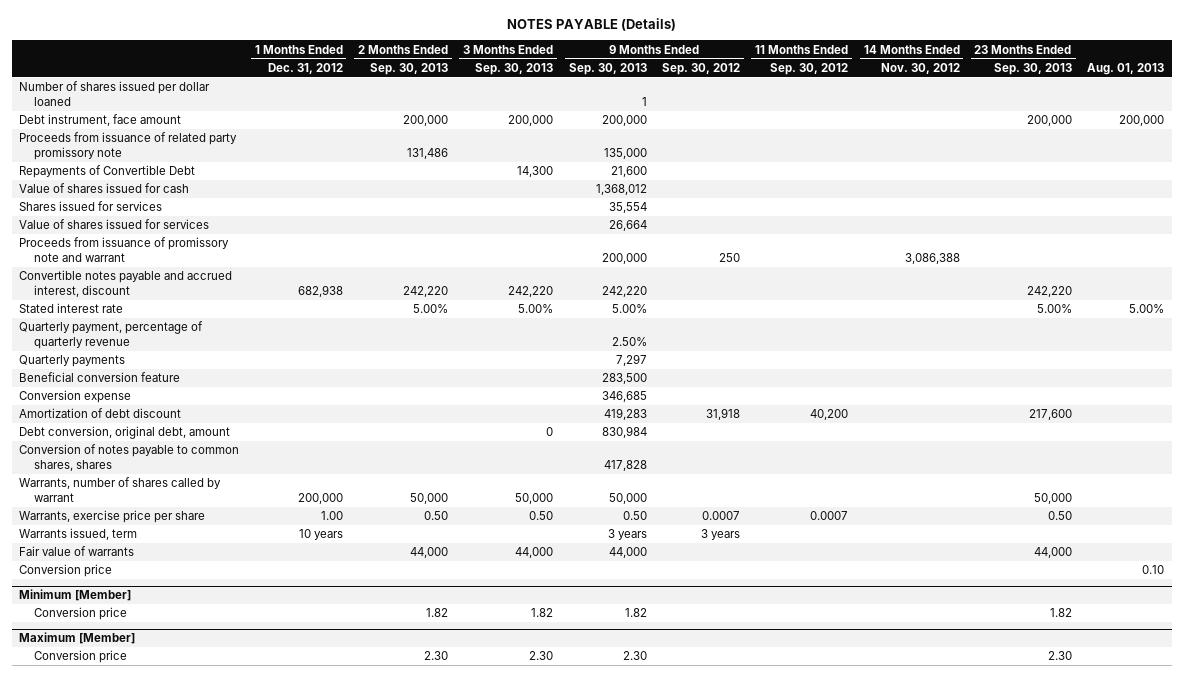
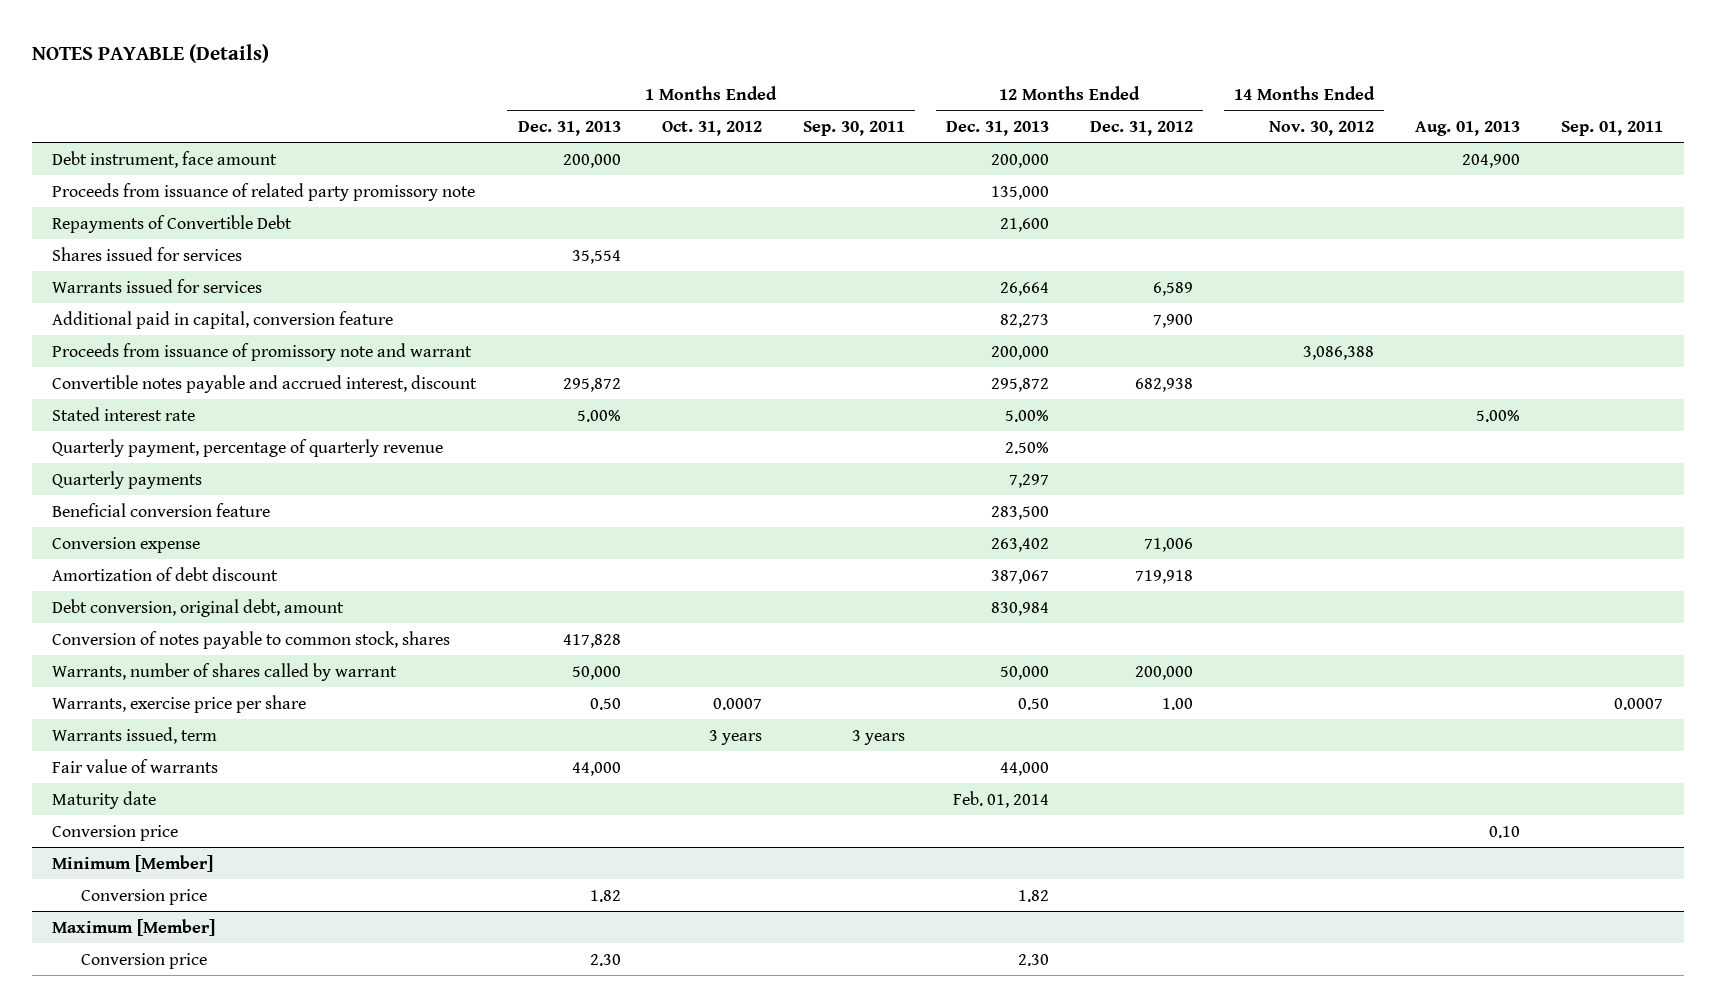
- | 1 Months Ended Dec. 31, 2012 | 2 Months Ended Sep. 30, 2013 | 3 Months Ended Sep. 30, 2013 | 9 Months Ended Sep. 30, 2013 | 9 Months Ended Sep. 30, 2012 | 11 Months Ended Sep. 30, 2012 | 14 Months Ended Nov. 30, 2012 | 23 Months Ended Sep. 30, 2013 | Aug. 01, 2013
+ | 1 Months Ended Dec. 31, 2013 | 1 Months Ended Oct. 31, 2012 | 1 Months Ended Sep. 30, 2011 | 12 Months Ended Dec. 31, 2013 | 12 Months Ended Dec. 31, 2012 | 14 Months Ended Nov. 30, 2012 | Aug. 01, 2013 | Sep. 01, 2011
- Number of shares issued per dollar loaned | | | | 1 | | | | |
- Debt instrument, face amount | | 200,000 | 200,000 | 200,000 | | | | 200,000 | 200,000
+ Debt instrument, face amount | 200,000 | | | 200,000 | | | 204,900 |
- Value of shares issued for cash | | | | 1,368,012 | | | | |
- Value of shares issued for services | | | | 26,664 | | | | |
+ Warrants issued for services | | | | 26,664 | 6,589 | | |
+ Additional paid in capital, conversion feature | | | | 82,273 | 7,900 | | |
- Conversion of notes payable to common shares, shares | | | | 417,828 | | | | |
+ Conversion of notes payable to common stock, shares | 417,828 | | | | | | |
+ Maturity date | | | | Feb. 01, 2014 | | | |

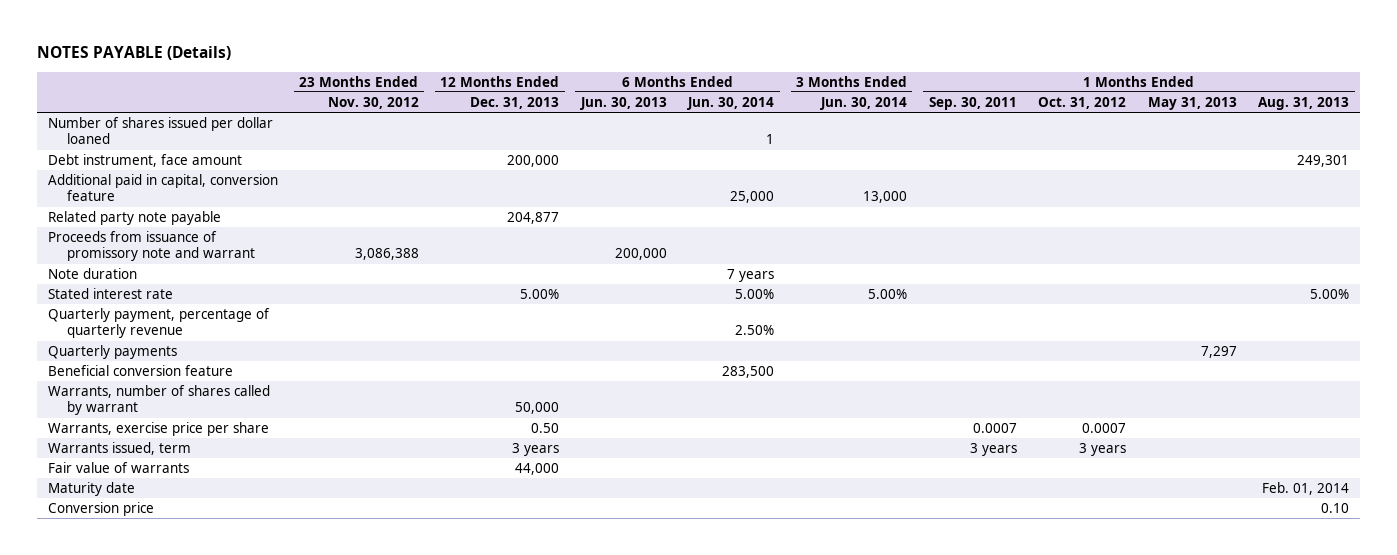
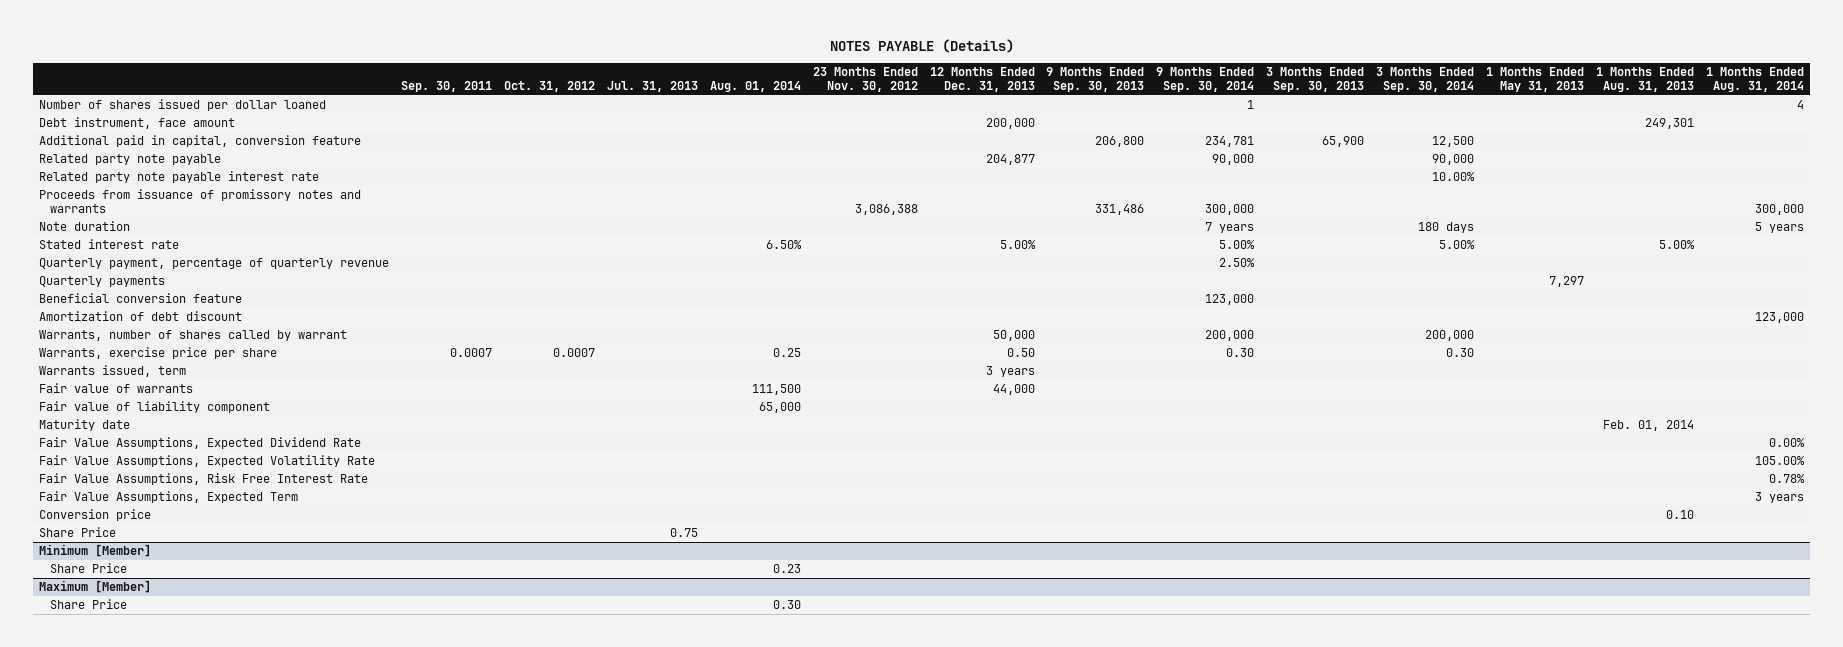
- | 23 Months Ended Nov. 30, 2012 | 12 Months Ended Dec. 31, 2013 | 6 Months Ended Jun. 30, 2013 | 6 Months Ended Jun. 30, 2014 | 3 Months Ended Jun. 30, 2014 | 1 Months Ended Sep. 30, 2011 | 1 Months Ended Oct. 31, 2012 | 1 Months Ended May 31, 2013 | 1 Months Ended Aug. 31, 2013
+ | Sep. 30, 2011 | Oct. 31, 2012 | Jul. 31, 2013 | Aug. 01, 2014 | 23 Months Ended Nov. 30, 2012 | 12 Months Ended Dec. 31, 2013 | 9 Months Ended Sep. 30, 2013 | 9 Months Ended Sep. 30, 2014 | 3 Months Ended Sep. 30, 2013 | 3 Months Ended Sep. 30, 2014 | 1 Months Ended May 31, 2013 | 1 Months Ended Aug. 31, 2013 | 1 Months Ended Aug. 31, 2014
- Proceeds from issuance of promissory note and warrant | 3,086,388 | | 200,000 | | | | | |
+ Related party note payable interest rate | | | | | | | | | | 10.00% | | |
+ Proceeds from issuance of promissory notes and warrants | | | | | 3,086,388 | | 331,486 | 300,000 | | | | | 300,000
+ Amortization of debt discount | | | | | | | | | | | | | 123,000
+ Fair value of liability component | | | | 65,000 | | | | | | | | |
+ Fair Value Assumptions, Expected Dividend Rate | | | | | | | | | | | | | 0.00%
+ Fair Value Assumptions, Expected Volatility Rate | | | | | | | | | | | | | 105.00%
+ Fair Value Assumptions, Risk Free Interest Rate | | | | | | | | | | | | | 0.78%
+ Fair Value Assumptions, Expected Term | | | | | | | | | | | | | 3 years
+ Share Price | | | 0.75 | | | | | | | | | |
+ Minimum [Member]
+ Share Price | | | | 0.23 | | | | | | | | |
+ Maximum [Member]
+ Share Price | | | | 0.30 | | | | | | | | |

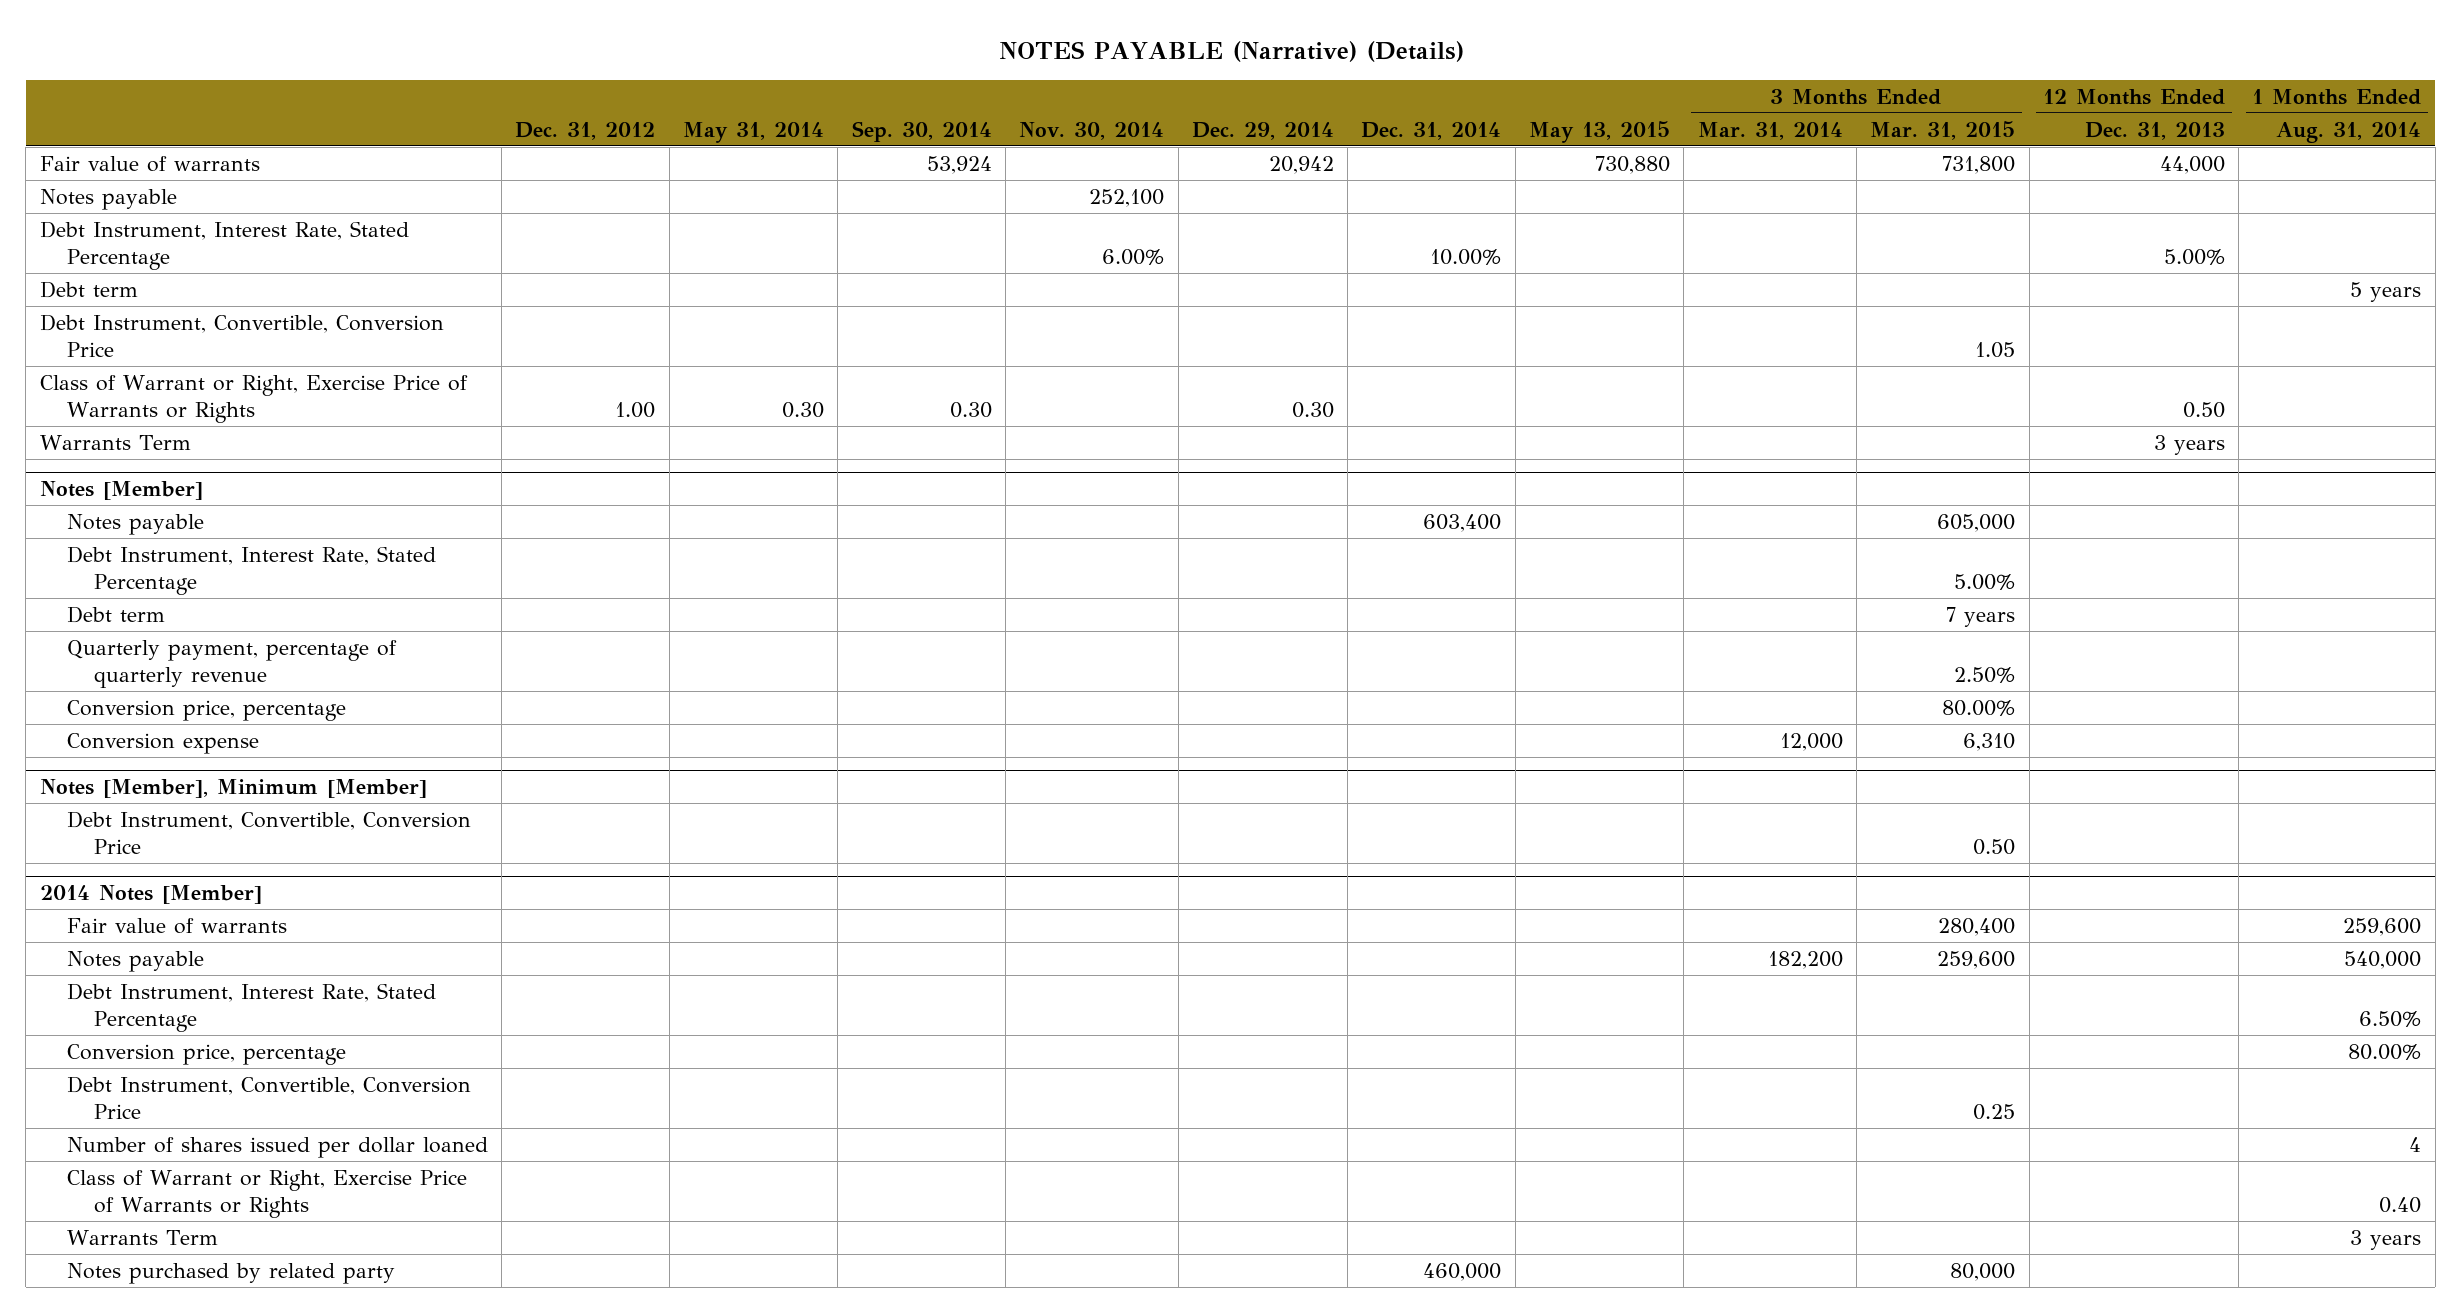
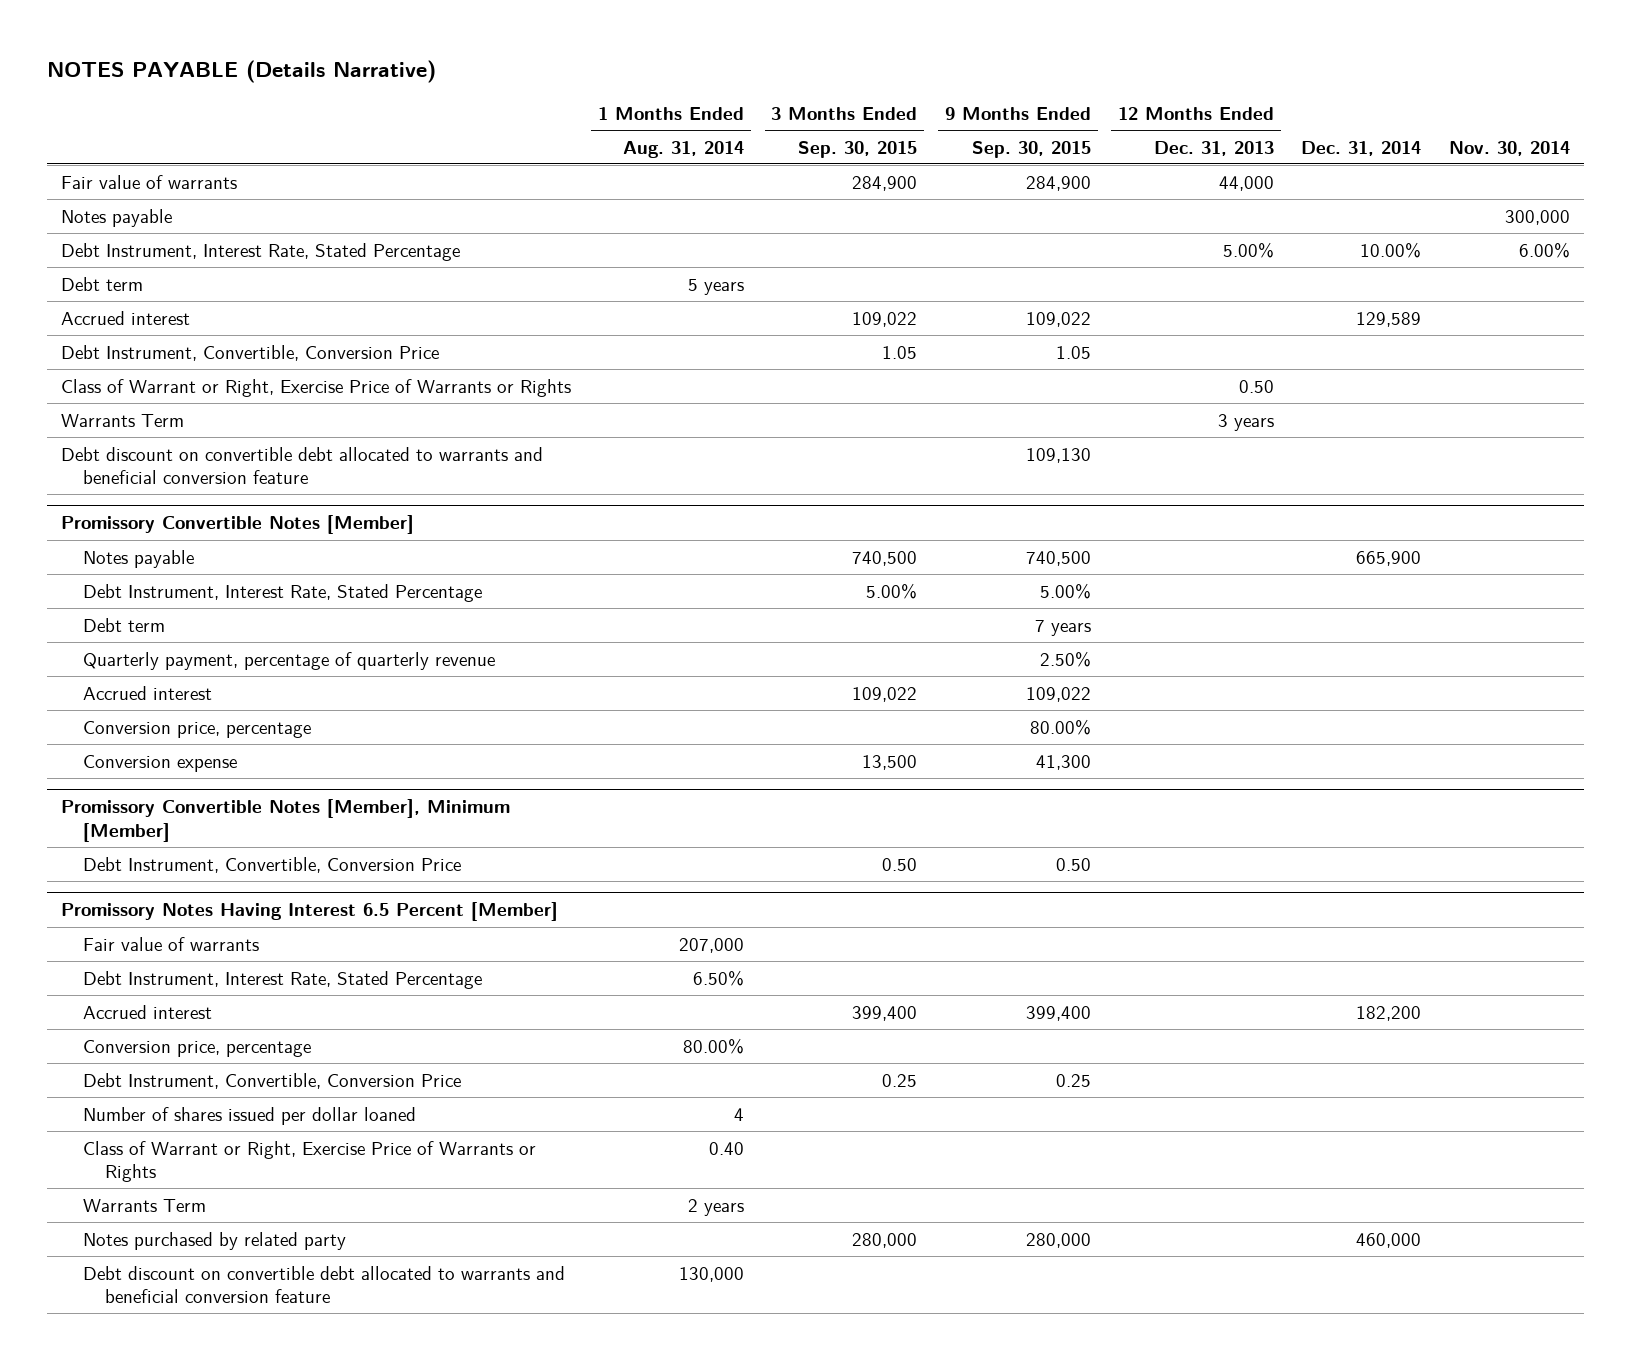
- NOTES PAYABLE (Narrative) (Details)
+ NOTES PAYABLE (Details Narrative)
- | Dec. 31, 2012 | May 31, 2014 | Sep. 30, 2014 | Nov. 30, 2014 | Dec. 29, 2014 | Dec. 31, 2014 | May 13, 2015 | 3 Months Ended Mar. 31, 2014 | 3 Months Ended Mar. 31, 2015 | 12 Months Ended Dec. 31, 2013 | 1 Months Ended Aug. 31, 2014
+ | 1 Months Ended Aug. 31, 2014 | 3 Months Ended Sep. 30, 2015 | 9 Months Ended Sep. 30, 2015 | 12 Months Ended Dec. 31, 2013 | Dec. 31, 2014 | Nov. 30, 2014
- Notes payable | | | | 252,100 | | | | | | |
+ Notes payable | | | | | | 300,000
+ Accrued interest | | 109,022 | 109,022 | | 129,589 |
- Notes [Member]
- Notes payable | | | | | | 603,400 | | | 605,000 | |
+ Debt discount on convertible debt allocated to warrants and beneficial conversion feature | | | 109,130 | | |
+ Promissory Convertible Notes [Member]
+ Notes payable | | 740,500 | 740,500 | | 665,900 |
+ Accrued interest | | 109,022 | 109,022 | | |
- Notes [Member], Minimum [Member]
+ Promissory Convertible Notes [Member], Minimum [Member]
- 2014 Notes [Member]
- Fair value of warrants | | | | | | | | | 280,400 | | 259,600
- Notes payable | | | | | | | | 182,200 | 259,600 | | 540,000
+ Promissory Notes Having Interest 6.5 Percent [Member]
+ Fair value of warrants | 207,000 | | | | |
+ Accrued interest | | 399,400 | 399,400 | | 182,200 |
- Warrants Term | | | | | | | | | | | 3 years
+ Warrants Term | 2 years | | | | |
+ Debt discount on convertible debt allocated to warrants and beneficial conversion feature | 130,000 | | | | |

